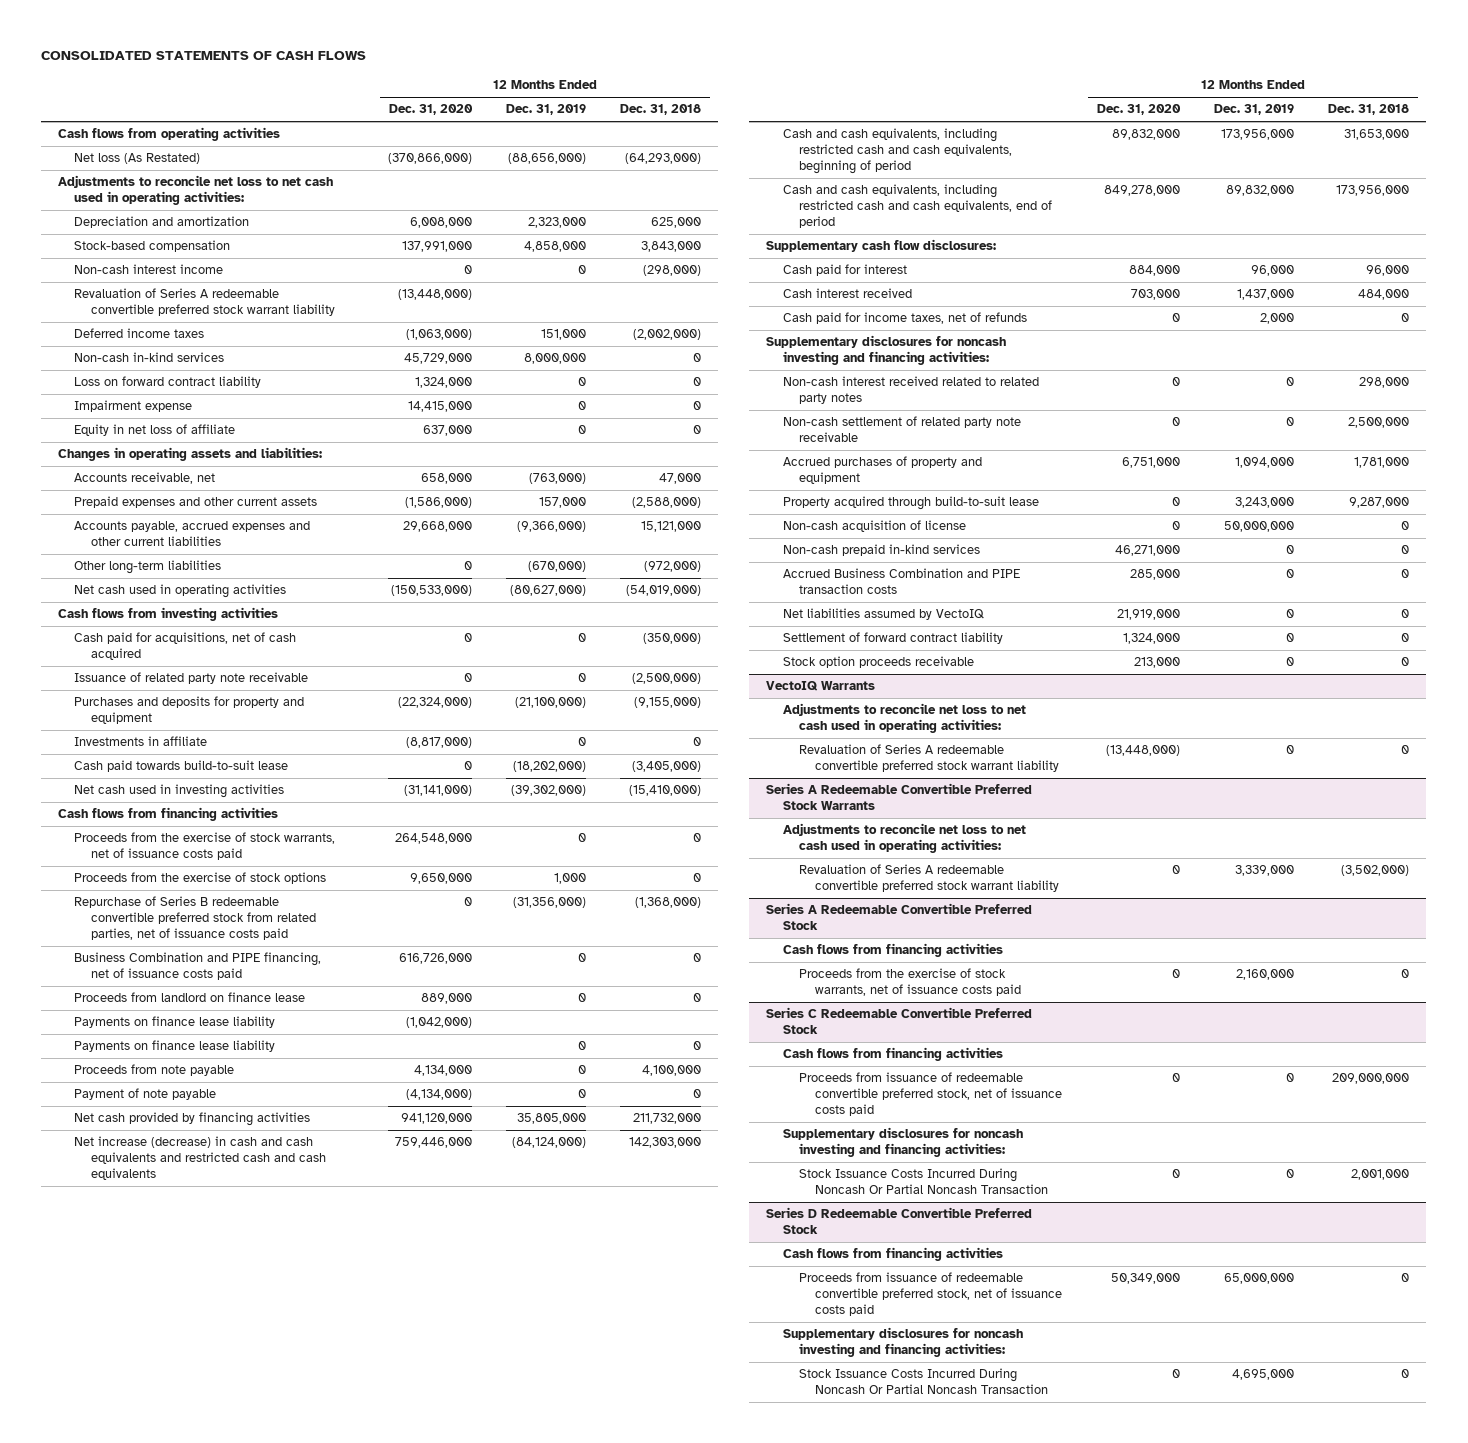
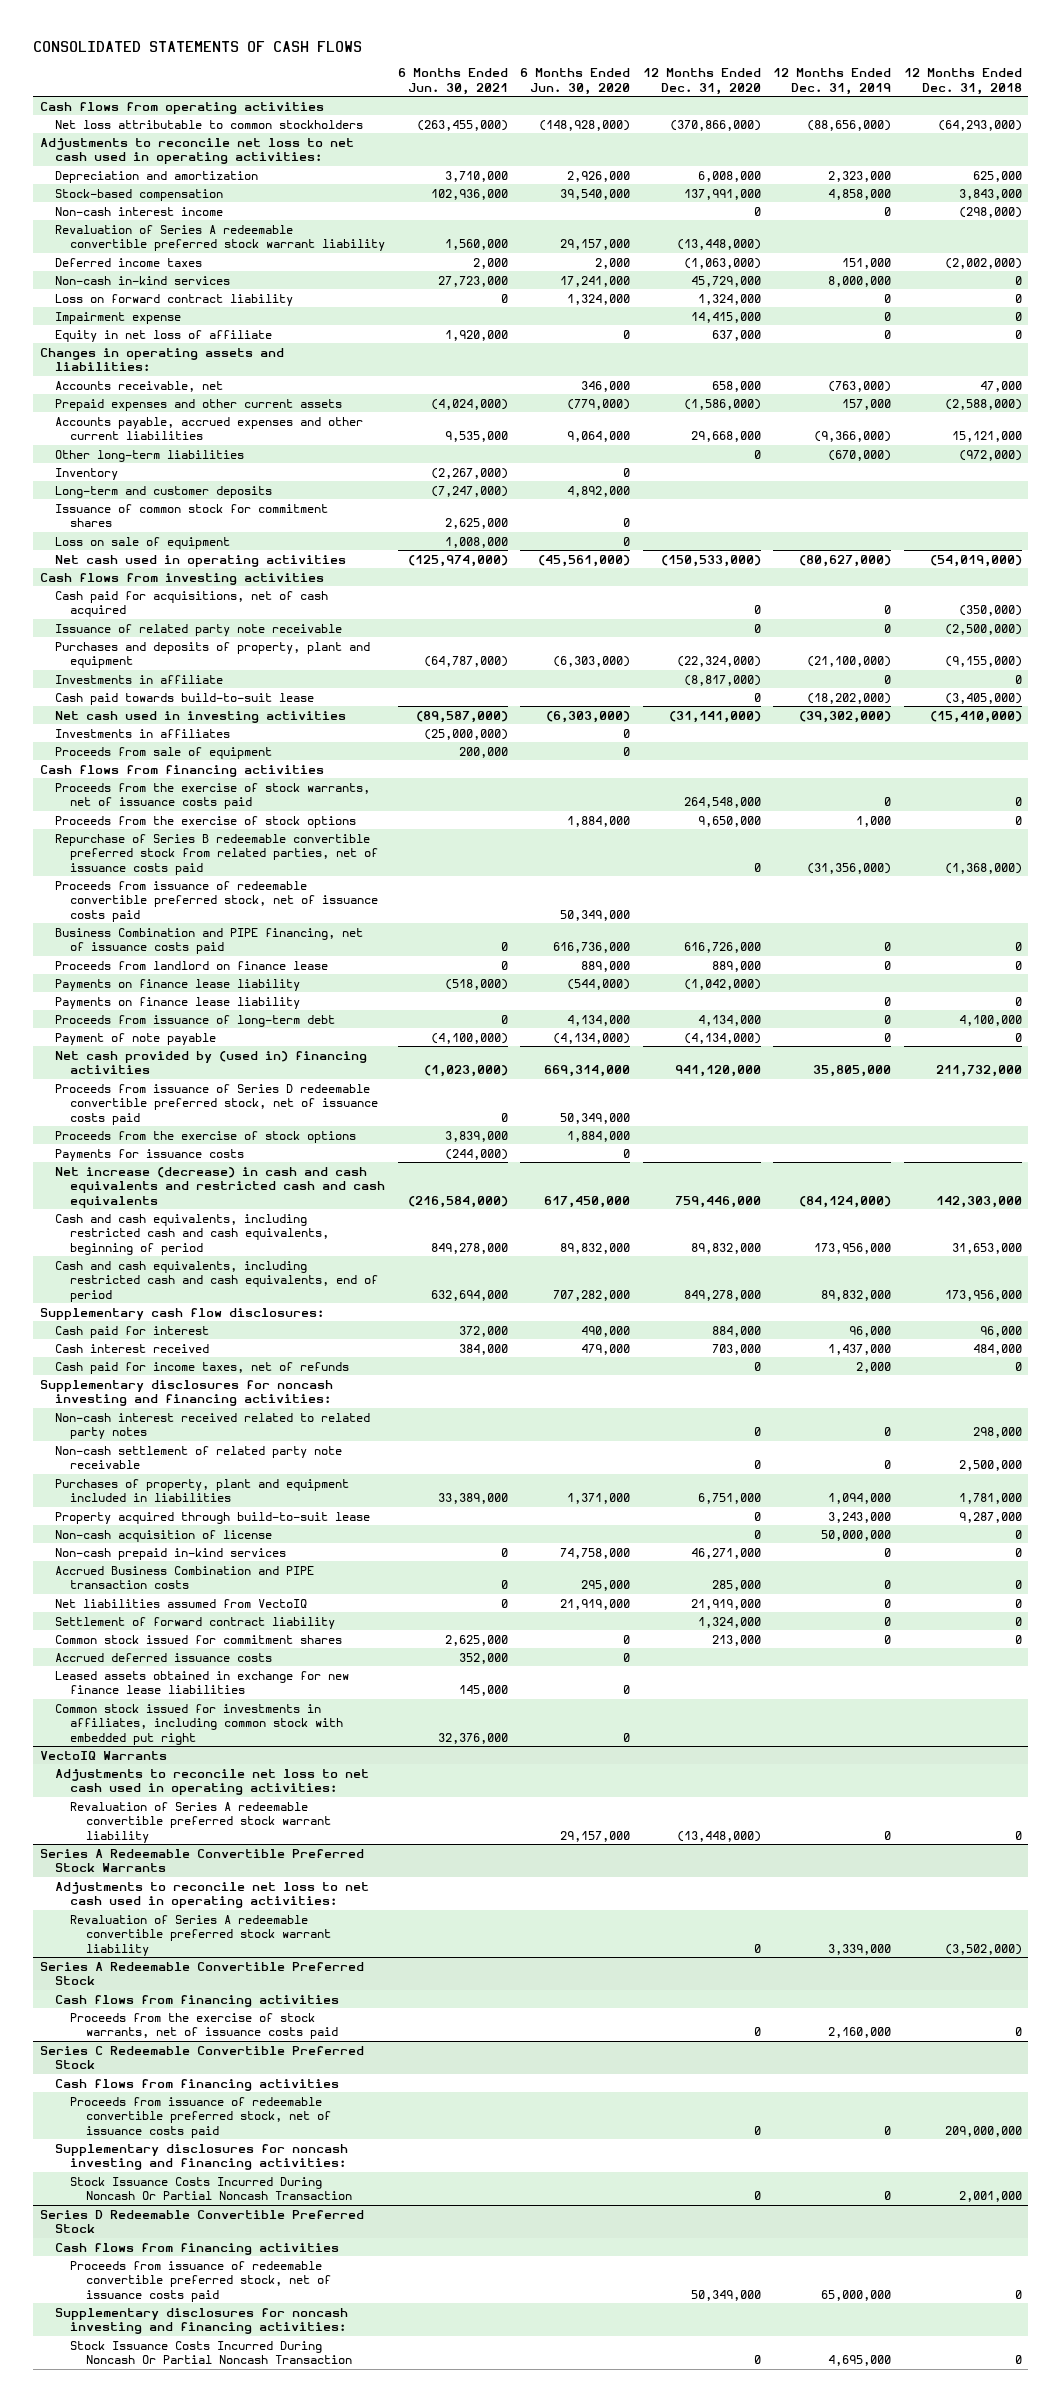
- | 12 Months Ended Dec. 31, 2020 | 12 Months Ended Dec. 31, 2019 | 12 Months Ended Dec. 31, 2018
+ | 6 Months Ended Jun. 30, 2021 | 6 Months Ended Jun. 30, 2020 | 12 Months Ended Dec. 31, 2020 | 12 Months Ended Dec. 31, 2019 | 12 Months Ended Dec. 31, 2018
- Net loss (As Restated) | (370,866,000) | (88,656,000) | (64,293,000)
+ Net loss attributable to common stockholders | (263,455,000) | (148,928,000) | (370,866,000) | (88,656,000) | (64,293,000)
+ Inventory | (2,267,000) | 0 | | |
+ Long-term and customer deposits | (7,247,000) | 4,892,000 | | |
+ Issuance of common stock for commitment shares | 2,625,000 | 0 | | |
+ Loss on sale of equipment | 1,008,000 | 0 | | |
- Purchases and deposits for property and equipment | (22,324,000) | (21,100,000) | (9,155,000)
+ Purchases and deposits of property, plant and equipment | (64,787,000) | (6,303,000) | (22,324,000) | (21,100,000) | (9,155,000)
+ Investments in affiliates | (25,000,000) | 0 | | |
+ Proceeds from sale of equipment | 200,000 | 0 | | |
+ Proceeds from issuance of redeemable convertible preferred stock, net of issuance costs paid | | 50,349,000 | | |
- Proceeds from note payable | 4,134,000 | 0 | 4,100,000
+ Proceeds from issuance of long-term debt | 0 | 4,134,000 | 4,134,000 | 0 | 4,100,000
- Net cash provided by financing activities | 941,120,000 | 35,805,000 | 211,732,000
+ Net cash provided by (used in) financing activities | (1,023,000) | 669,314,000 | 941,120,000 | 35,805,000 | 211,732,000
+ Proceeds from issuance of Series D redeemable convertible preferred stock, net of issuance costs paid | 0 | 50,349,000 | | |
+ Proceeds from the exercise of stock options | 3,839,000 | 1,884,000 | | |
+ Payments for issuance costs | (244,000) | 0 | | |
- Accrued purchases of property and equipment | 6,751,000 | 1,094,000 | 1,781,000
+ Purchases of property, plant and equipment included in liabilities | 33,389,000 | 1,371,000 | 6,751,000 | 1,094,000 | 1,781,000
- Net liabilities assumed by VectoIQ | 21,919,000 | 0 | 0
+ Net liabilities assumed from VectoIQ | 0 | 21,919,000 | 21,919,000 | 0 | 0
- Stock option proceeds receivable | 213,000 | 0 | 0
+ Common stock issued for commitment shares | 2,625,000 | 0 | 213,000 | 0 | 0
+ Accrued deferred issuance costs | 352,000 | 0 | | |
+ Leased assets obtained in exchange for new finance lease liabilities | 145,000 | 0 | | |
+ Common stock issued for investments in affiliates, including common stock with embedded put right | 32,376,000 | 0 | | |

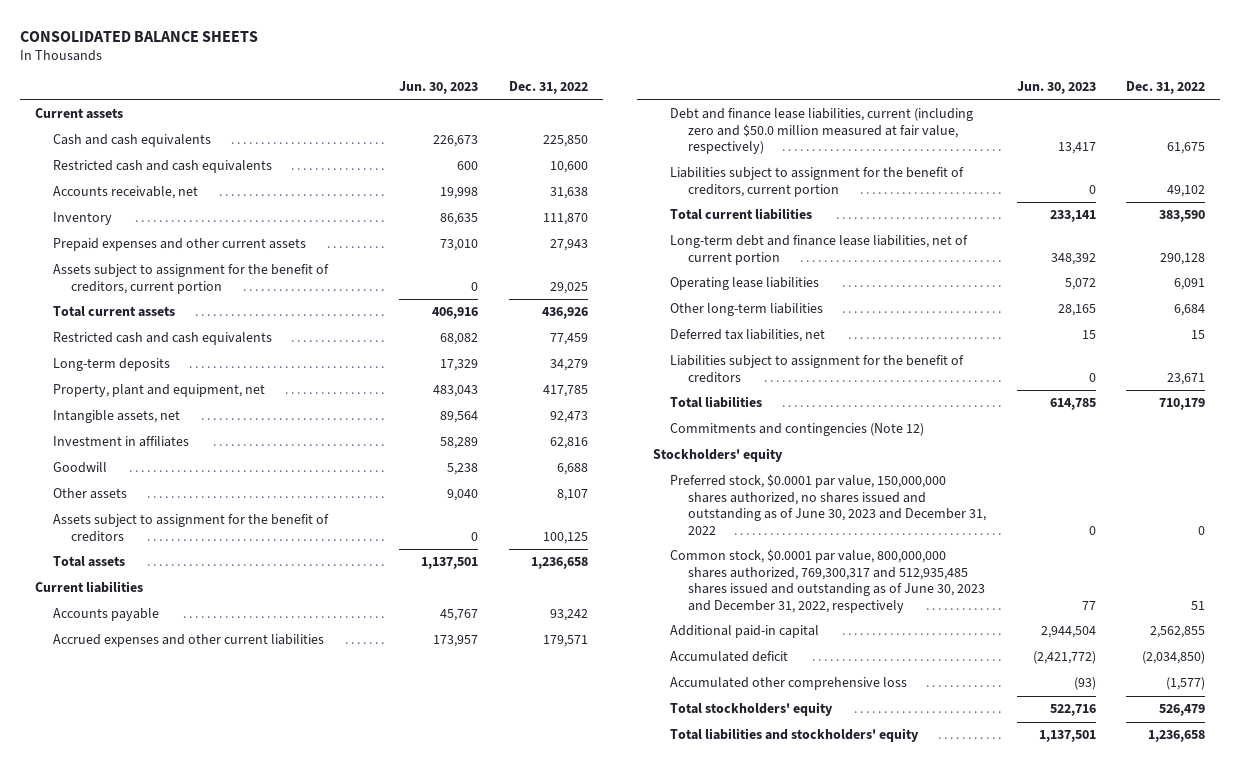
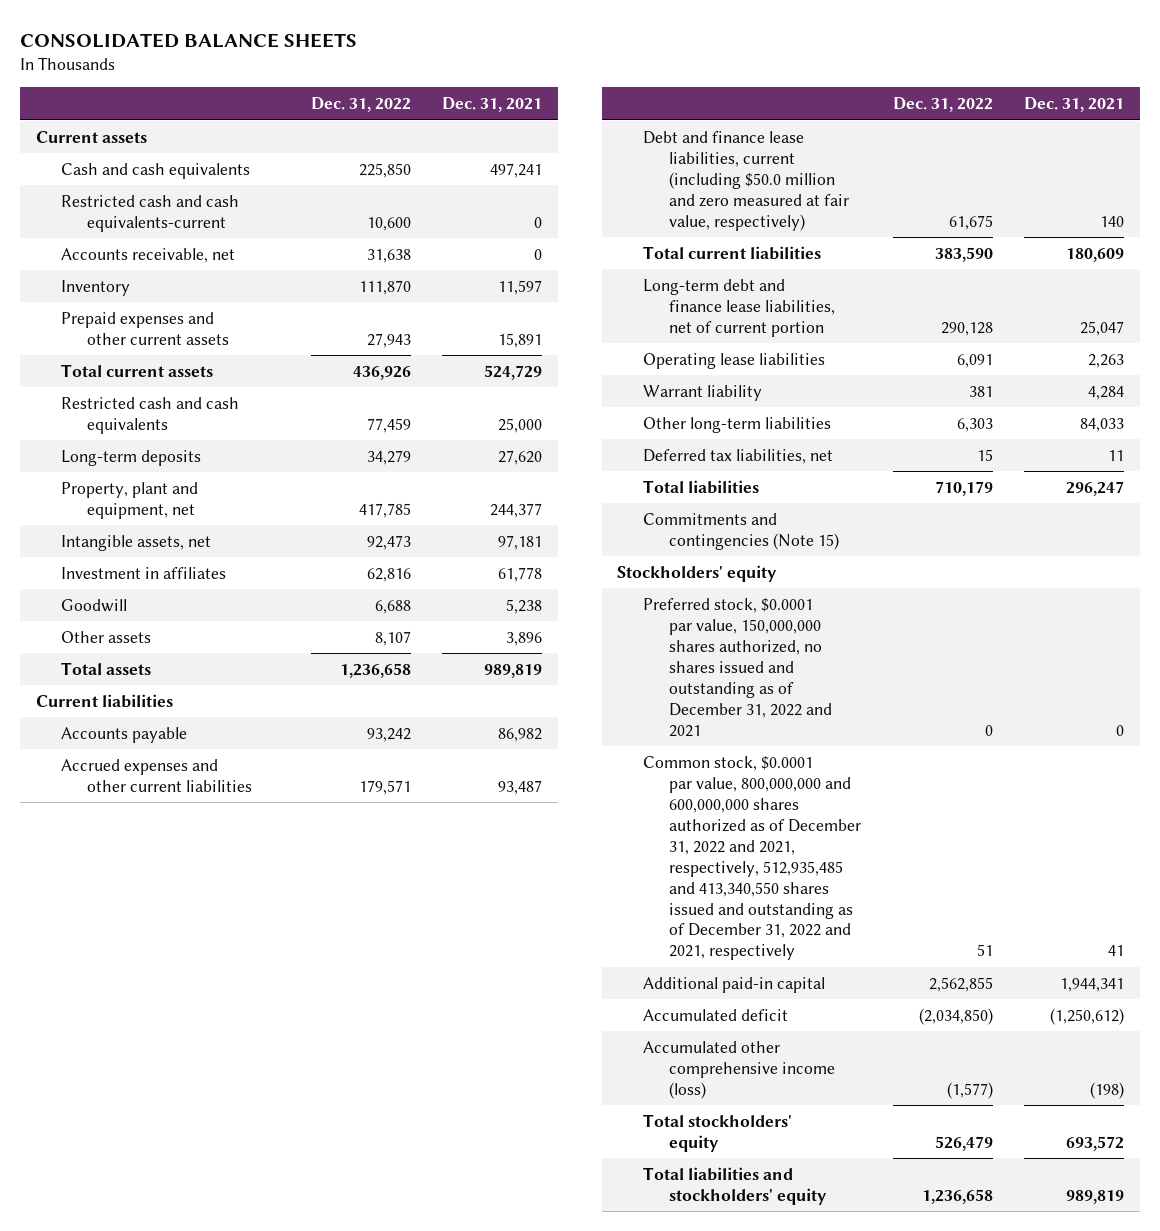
- | Jun. 30, 2023 | Dec. 31, 2022
+ | Dec. 31, 2022 | Dec. 31, 2021
- Restricted cash and cash equivalents | 600 | 10,600
+ Restricted cash and cash equivalents-current | 10,600 | 0
- Assets subject to assignment for the benefit of creditors, current portion | 0 | 29,025
- Assets subject to assignment for the benefit of creditors | 0 | 100,125
- Debt and finance lease liabilities, current (including zero and $50.0 million measured at fair value, respectively) | 13,417 | 61,675
- Liabilities subject to assignment for the benefit of creditors, current portion | 0 | 49,102
+ Debt and finance lease liabilities, current (including $50.0 million and zero measured at fair value, respectively) | 61,675 | 140
- Other long-term liabilities | 28,165 | 6,684
+ Warrant liability | 381 | 4,284
+ Other long-term liabilities | 6,303 | 84,033
- Liabilities subject to assignment for the benefit of creditors | 0 | 23,671
- Commitments and contingencies (Note 12)
+ Commitments and contingencies (Note 15)
- Preferred stock, $0.0001 par value, 150,000,000 shares authorized, no shares issued and outstanding as of June 30, 2023 and December 31, 2022 | 0 | 0
- Common stock, $0.0001 par value, 800,000,000 shares authorized, 769,300,317 and 512,935,485 shares issued and outstanding as of June 30, 2023 and December 31, 2022, respectively | 77 | 51
+ Preferred stock, $0.0001 par value, 150,000,000 shares authorized, no shares issued and outstanding as of December 31, 2022 and 2021 | 0 | 0
+ Common stock, $0.0001 par value, 800,000,000 and 600,000,000 shares authorized as of December 31, 2022 and 2021, respectively, 512,935,485 and 413,340,550 shares issued and outstanding as of December 31, 2022 and 2021, respectively | 51 | 41
- Accumulated other comprehensive loss | (93) | (1,577)
+ Accumulated other comprehensive income (loss) | (1,577) | (198)

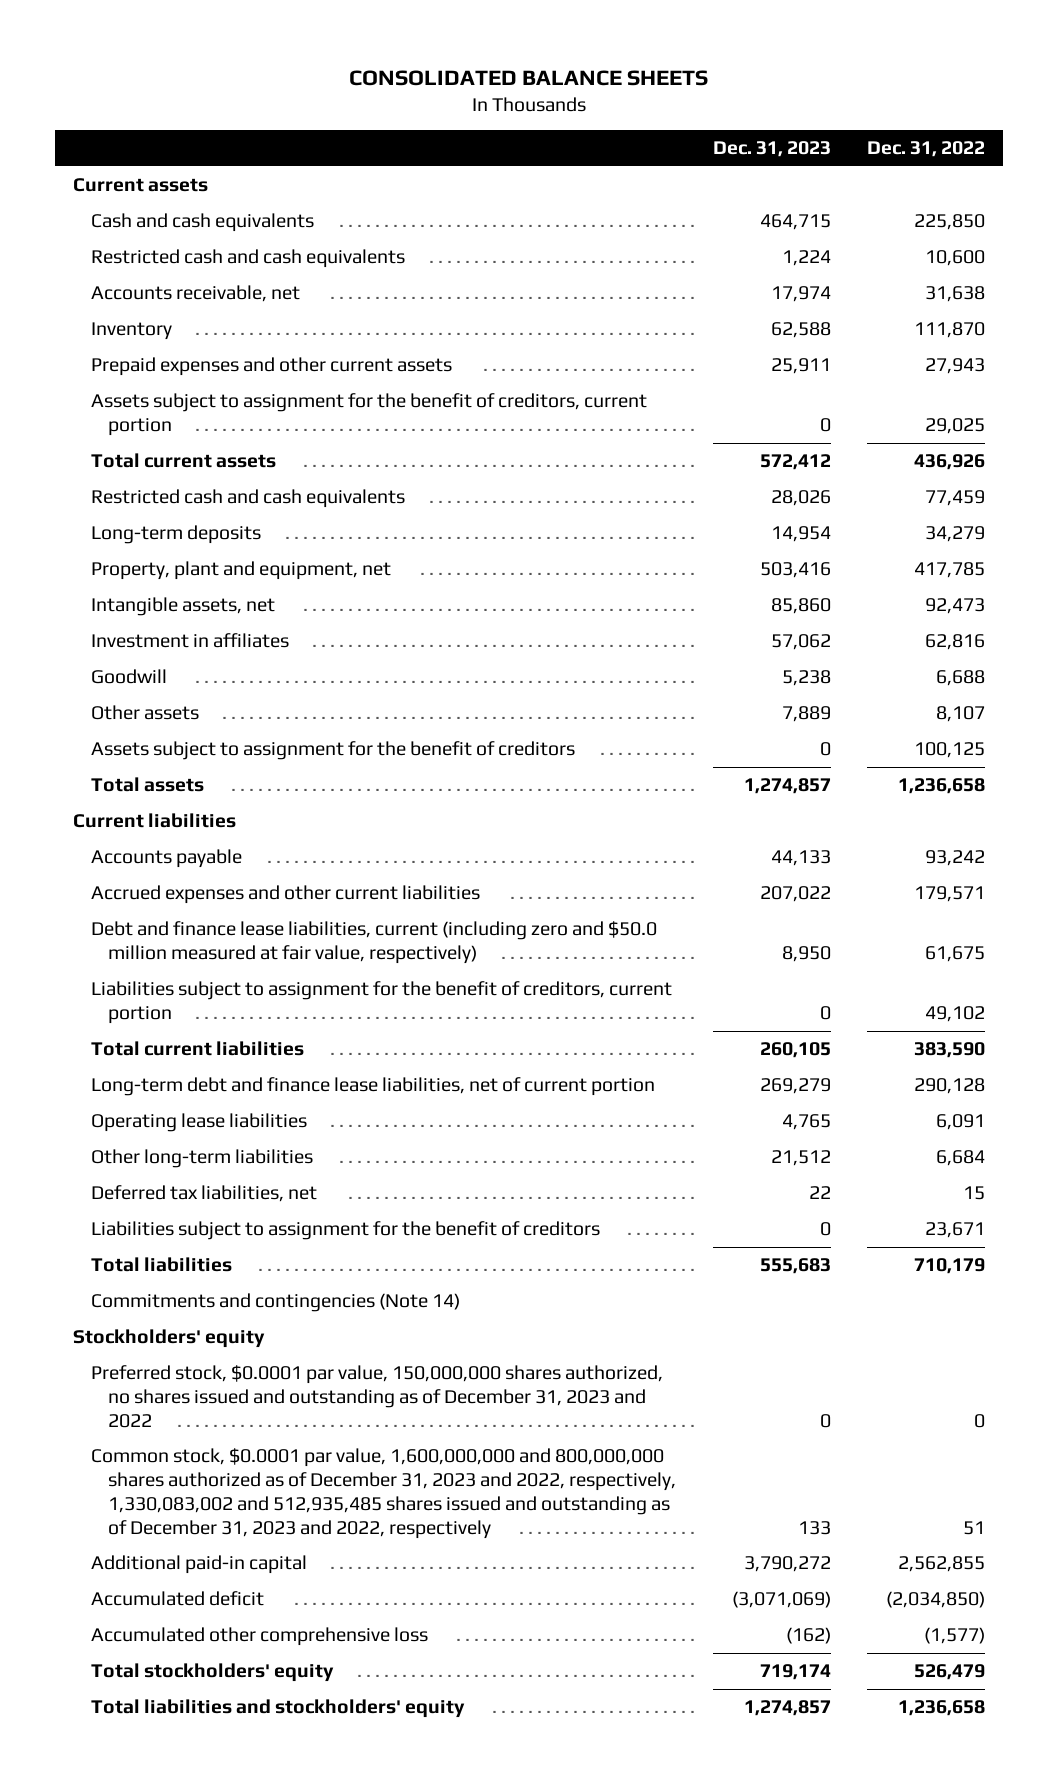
- | Dec. 31, 2022 | Dec. 31, 2021
+ | Dec. 31, 2023 | Dec. 31, 2022
- Restricted cash and cash equivalents-current | 10,600 | 0
+ Restricted cash and cash equivalents | 1,224 | 10,600
+ Assets subject to assignment for the benefit of creditors, current portion | 0 | 29,025
+ Assets subject to assignment for the benefit of creditors | 0 | 100,125
- Debt and finance lease liabilities, current (including $50.0 million and zero measured at fair value, respectively) | 61,675 | 140
+ Debt and finance lease liabilities, current (including zero and $50.0 million measured at fair value, respectively) | 8,950 | 61,675
+ Liabilities subject to assignment for the benefit of creditors, current portion | 0 | 49,102
- Warrant liability | 381 | 4,284
- Other long-term liabilities | 6,303 | 84,033
+ Other long-term liabilities | 21,512 | 6,684
+ Liabilities subject to assignment for the benefit of creditors | 0 | 23,671
- Commitments and contingencies (Note 15)
+ Commitments and contingencies (Note 14)
- Preferred stock, $0.0001 par value, 150,000,000 shares authorized, no shares issued and outstanding as of December 31, 2022 and 2021 | 0 | 0
- Common stock, $0.0001 par value, 800,000,000 and 600,000,000 shares authorized as of December 31, 2022 and 2021, respectively, 512,935,485 and 413,340,550 shares issued and outstanding as of December 31, 2022 and 2021, respectively | 51 | 41
+ Preferred stock, $0.0001 par value, 150,000,000 shares authorized, no shares issued and outstanding as of December 31, 2023 and 2022 | 0 | 0
+ Common stock, $0.0001 par value, 1,600,000,000 and 800,000,000 shares authorized as of December 31, 2023 and 2022, respectively, 1,330,083,002 and 512,935,485 shares issued and outstanding as of December 31, 2023 and 2022, respectively | 133 | 51
- Accumulated other comprehensive income (loss) | (1,577) | (198)
+ Accumulated other comprehensive loss | (162) | (1,577)

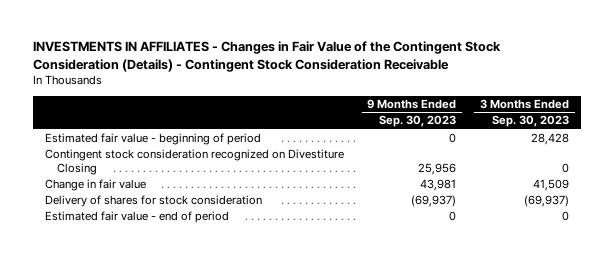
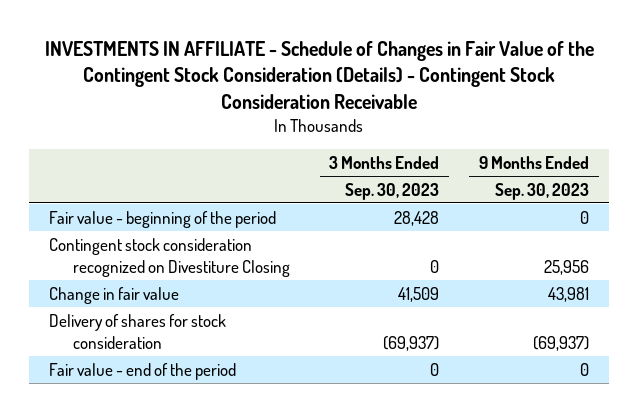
- INVESTMENTS IN AFFILIATES - Changes in Fair Value of the Contingent Stock Consideration (Details) - Contingent Stock Consideration Receivable
+ INVESTMENTS IN AFFILIATE - Schedule of Changes in Fair Value of the Contingent Stock Consideration (Details) - Contingent Stock Consideration Receivable
- | 9 Months Ended Sep. 30, 2023 | 3 Months Ended Sep. 30, 2023
+ | 3 Months Ended Sep. 30, 2023 | 9 Months Ended Sep. 30, 2023
- Estimated fair value - beginning of period | 0 | 28,428
+ Fair value - beginning of the period | 28,428 | 0
- Estimated fair value - end of period | 0 | 0
+ Fair value - end of the period | 0 | 0

